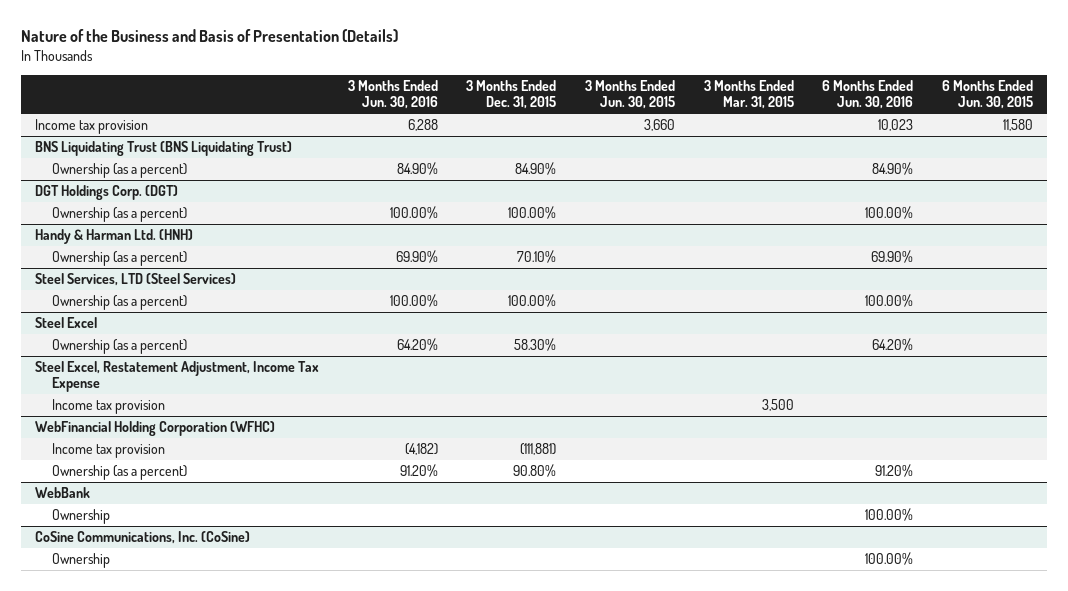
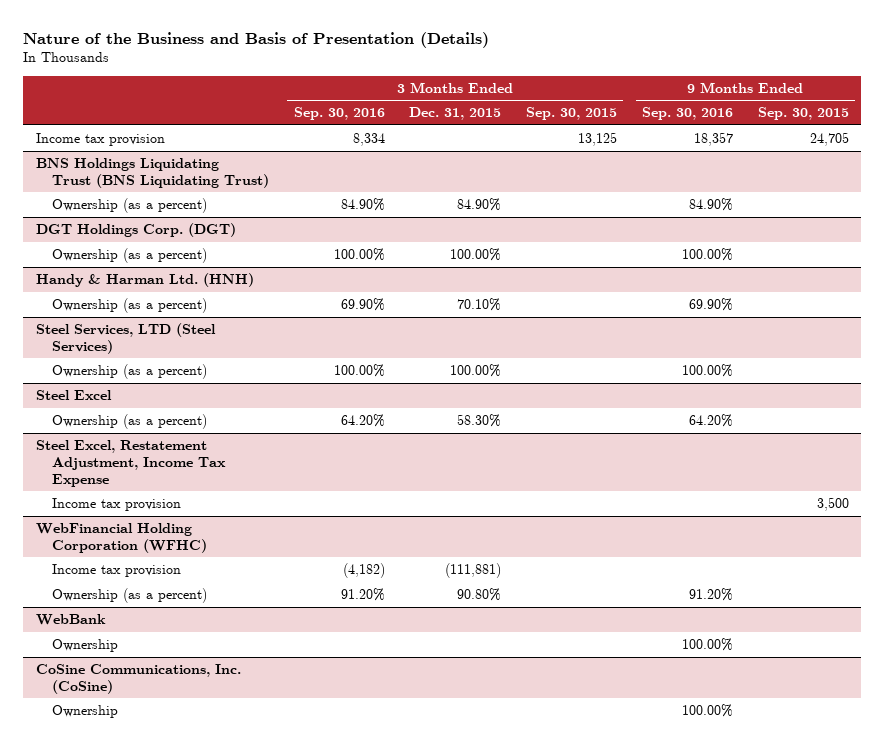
- | 3 Months Ended Jun. 30, 2016 | 3 Months Ended Dec. 31, 2015 | 3 Months Ended Jun. 30, 2015 | 3 Months Ended Mar. 31, 2015 | 6 Months Ended Jun. 30, 2016 | 6 Months Ended Jun. 30, 2015
+ | 3 Months Ended Sep. 30, 2016 | 3 Months Ended Dec. 31, 2015 | 3 Months Ended Sep. 30, 2015 | 9 Months Ended Sep. 30, 2016 | 9 Months Ended Sep. 30, 2015
- BNS Liquidating Trust (BNS Liquidating Trust)
+ BNS Holdings Liquidating Trust (BNS Liquidating Trust)

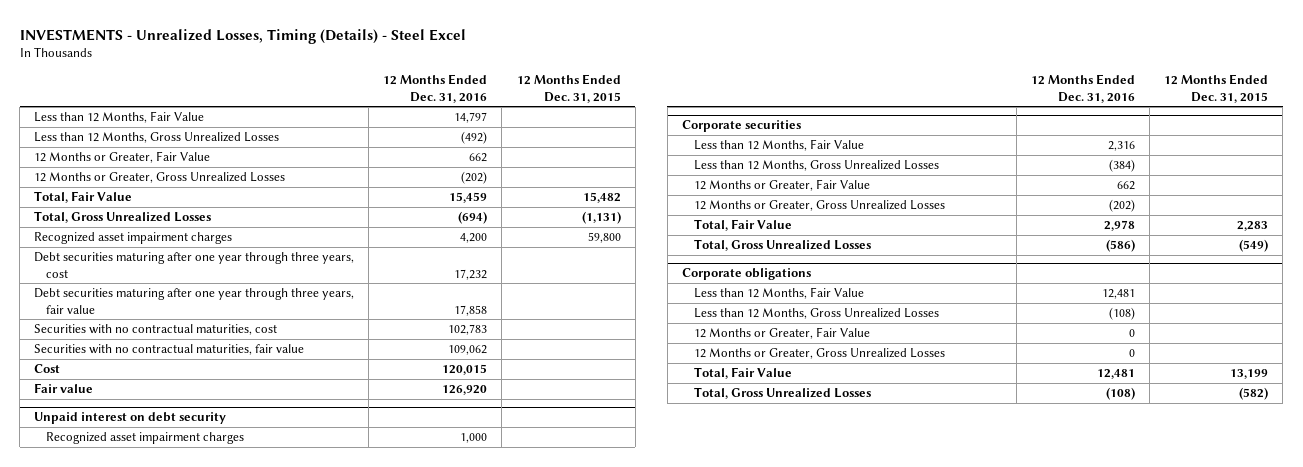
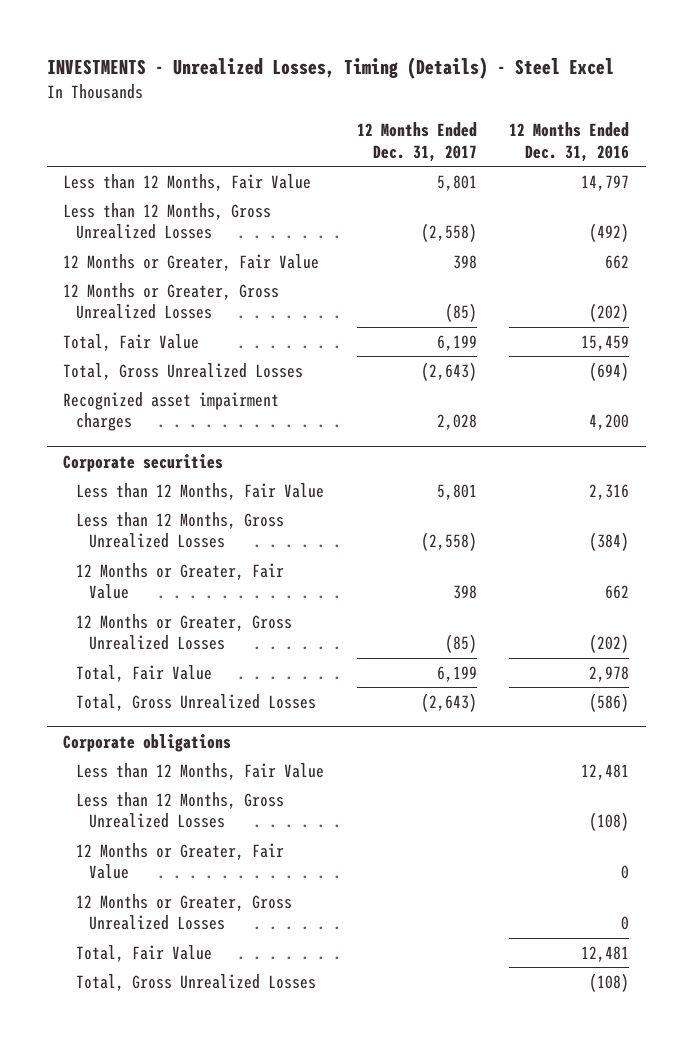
- | 12 Months Ended Dec. 31, 2016 | 12 Months Ended Dec. 31, 2015
+ | 12 Months Ended Dec. 31, 2017 | 12 Months Ended Dec. 31, 2016
- Debt securities maturing after one year through three years, cost | 17,232 |
- Debt securities maturing after one year through three years, fair value | 17,858 |
- Securities with no contractual maturities, cost | 102,783 |
- Securities with no contractual maturities, fair value | 109,062 |
- Cost | 120,015 |
- Fair value | 126,920 |
- Unpaid interest on debt security
- Recognized asset impairment charges | 1,000 |

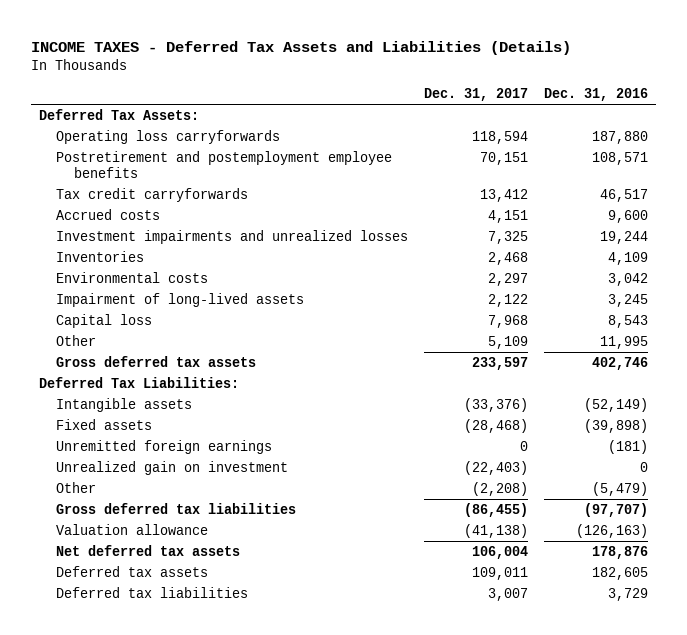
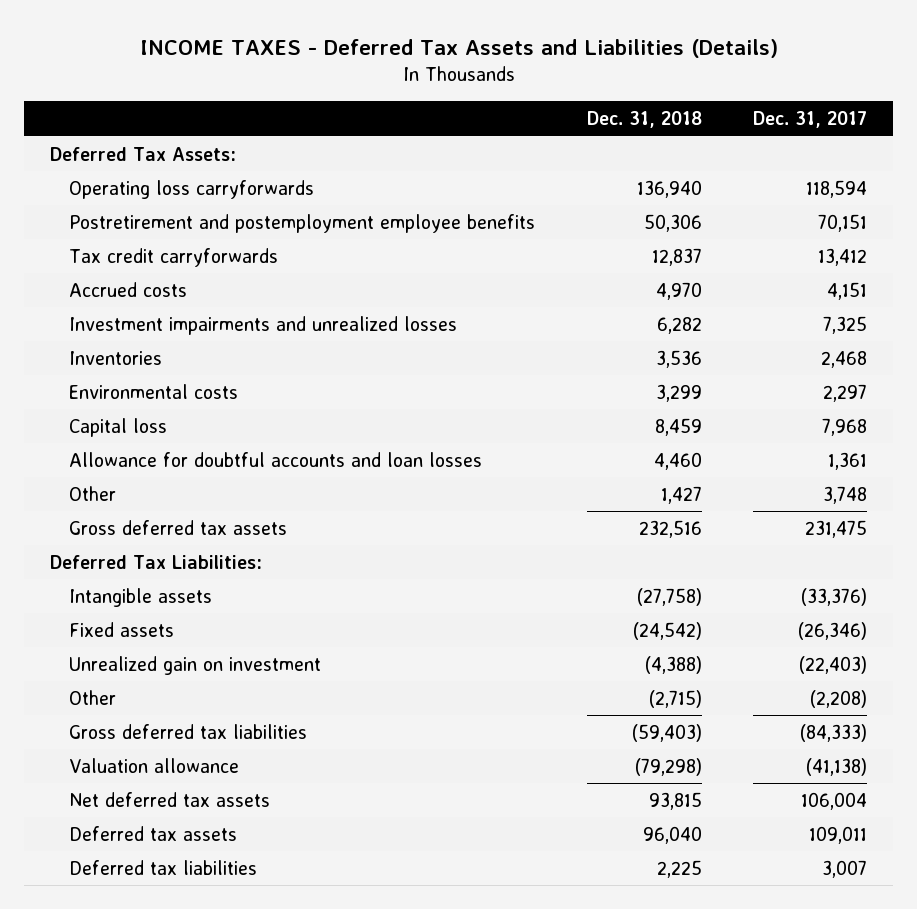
- | Dec. 31, 2017 | Dec. 31, 2016
+ | Dec. 31, 2018 | Dec. 31, 2017
- Impairment of long-lived assets | 2,122 | 3,245
- Other | 5,109 | 11,995
- Gross deferred tax assets | 233,597 | 402,746
+ Allowance for doubtful accounts and loan losses | 4,460 | 1,361
+ Other | 1,427 | 3,748
+ Gross deferred tax assets | 232,516 | 231,475
- Fixed assets | (28,468) | (39,898)
- Unremitted foreign earnings | 0 | (181)
+ Fixed assets | (24,542) | (26,346)
- Gross deferred tax liabilities | (86,455) | (97,707)
+ Gross deferred tax liabilities | (59,403) | (84,333)

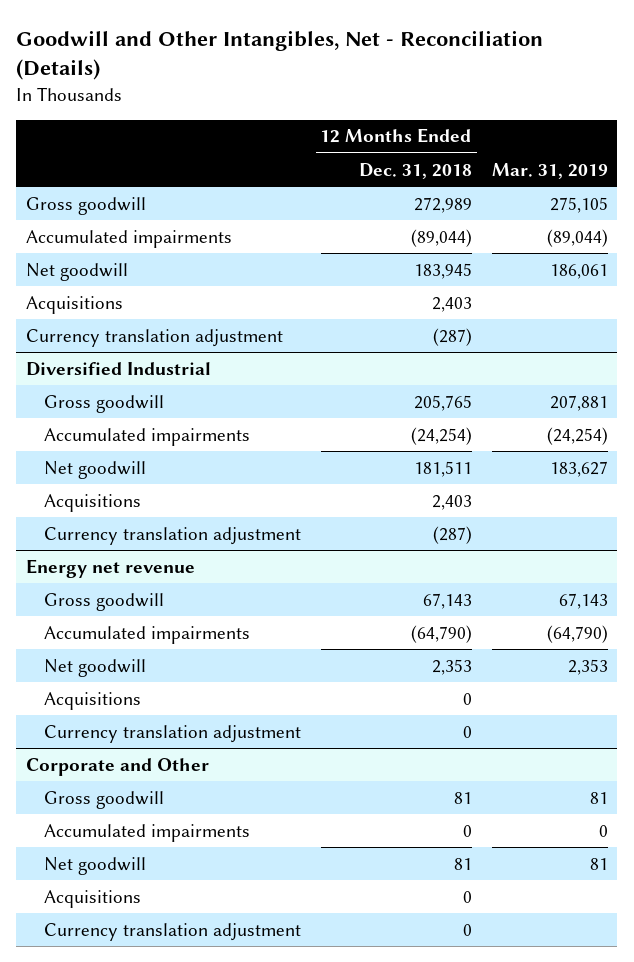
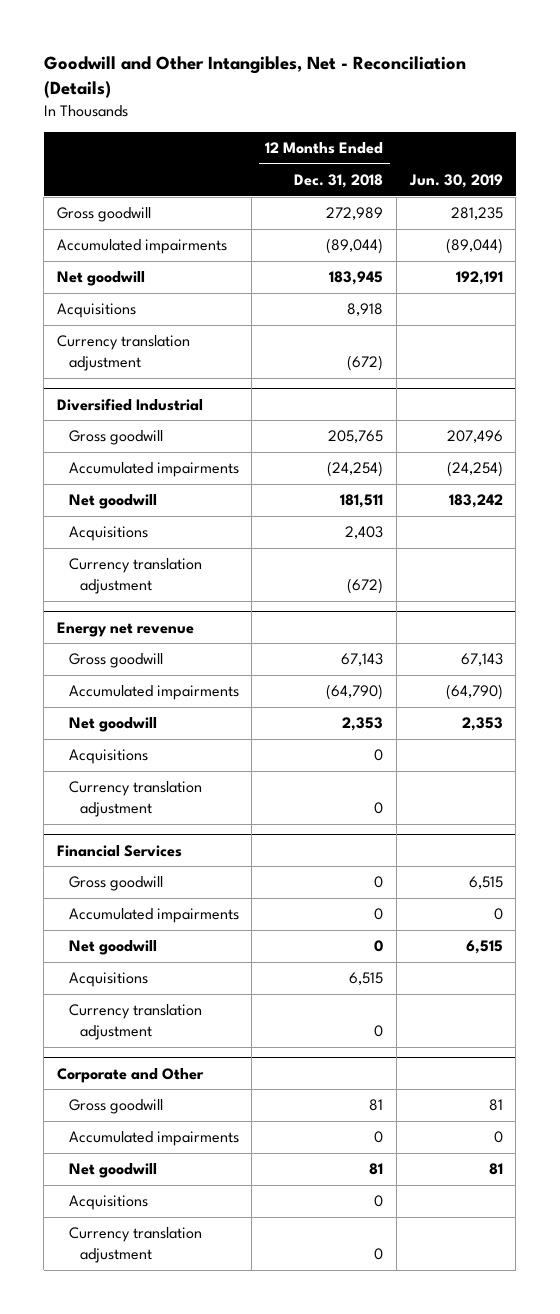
- | 12 Months Ended Dec. 31, 2018 | Mar. 31, 2019
+ | 12 Months Ended Dec. 31, 2018 | Jun. 30, 2019
- Acquisitions | 2,403 |
- Currency translation adjustment | (287) |
+ Acquisitions | 8,918 |
+ Currency translation adjustment | (672) |
@ Diversified Industrial
- Currency translation adjustment | (287) |
+ Currency translation adjustment | (672) |
+ Financial Services
+ Gross goodwill | 0 | 6,515
+ Accumulated impairments | 0 | 0
+ Net goodwill | 0 | 6,515
+ Acquisitions | 6,515 |
+ Currency translation adjustment | 0 |

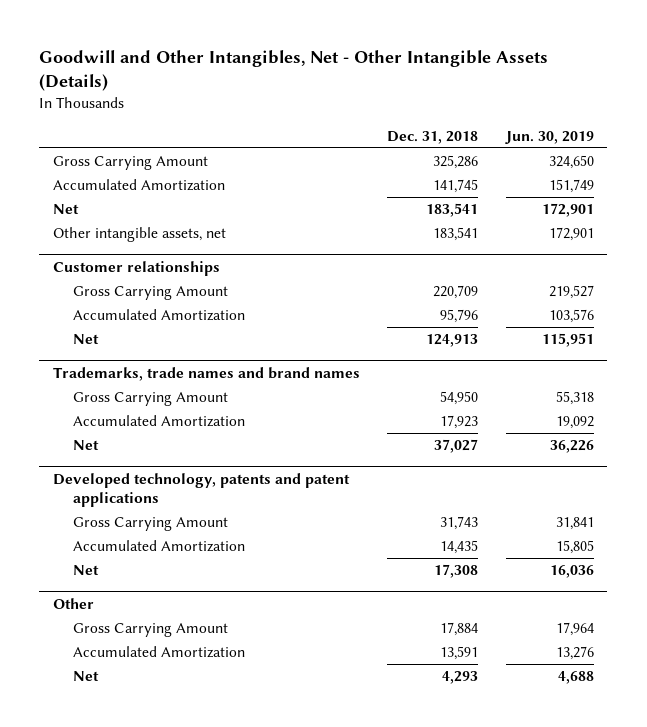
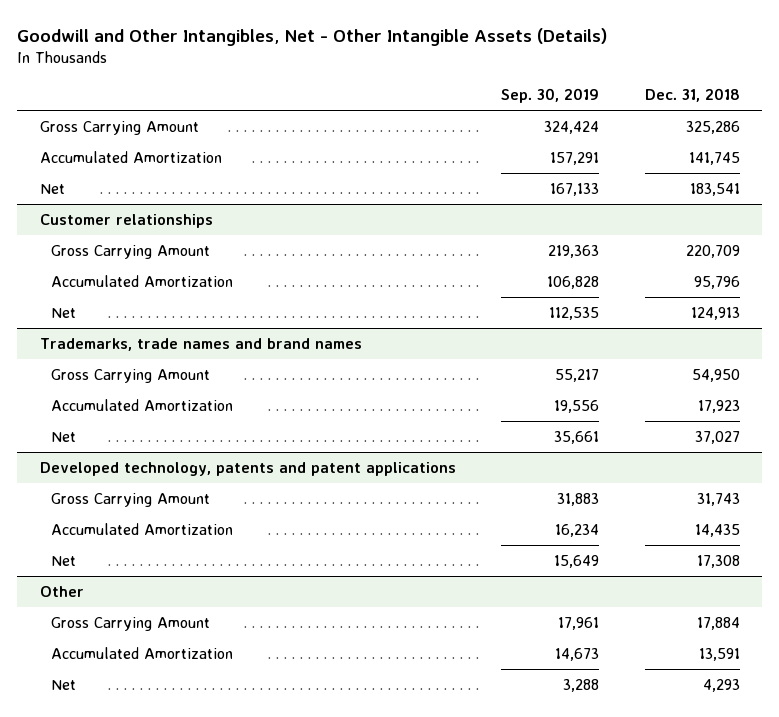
- | Dec. 31, 2018 | Jun. 30, 2019
+ | Sep. 30, 2019 | Dec. 31, 2018
- Other intangible assets, net | 183,541 | 172,901

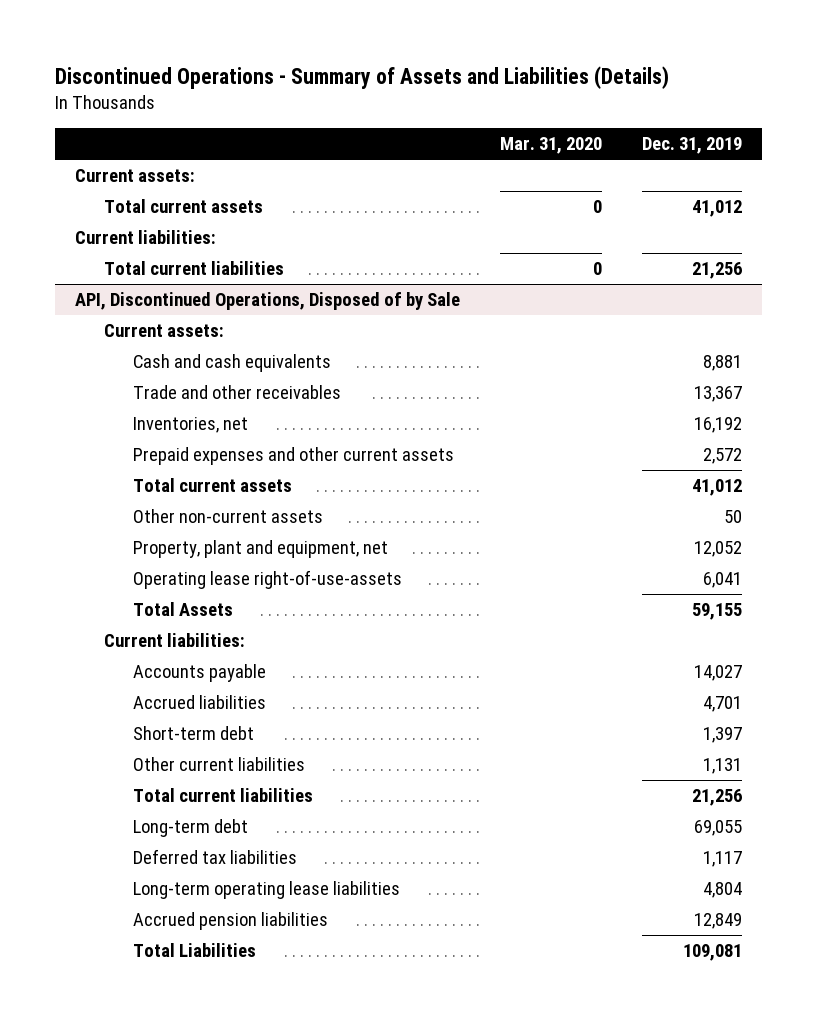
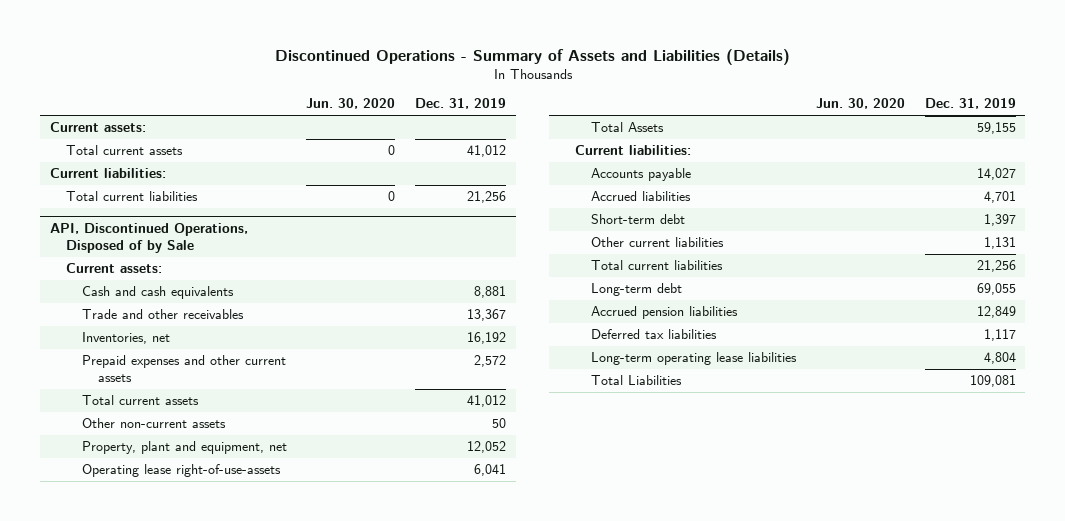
- | Mar. 31, 2020 | Dec. 31, 2019
+ | Jun. 30, 2020 | Dec. 31, 2019
@ API, Discontinued Operations, Disposed of by Sale
moved up: Accrued pension liabilities | | 12,849

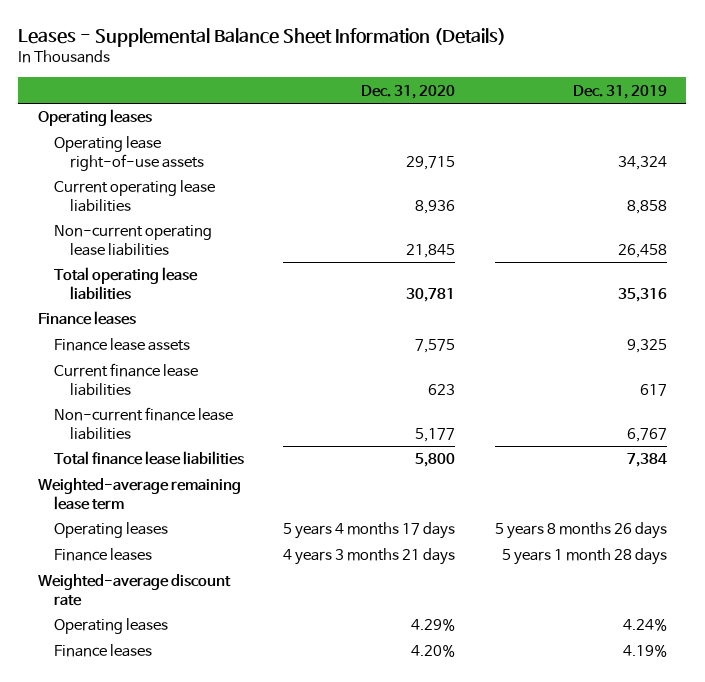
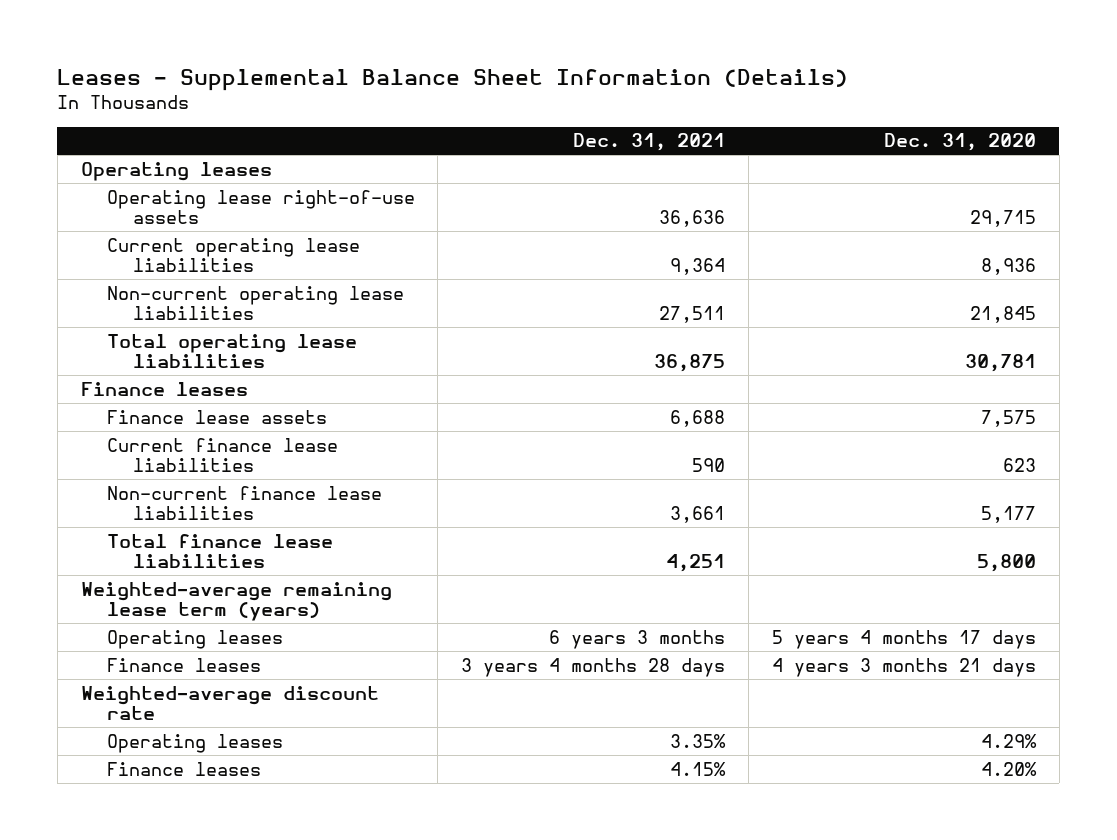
- | Dec. 31, 2020 | Dec. 31, 2019
+ | Dec. 31, 2021 | Dec. 31, 2020
- Weighted-average remaining lease term
+ Weighted-average remaining lease term (years)

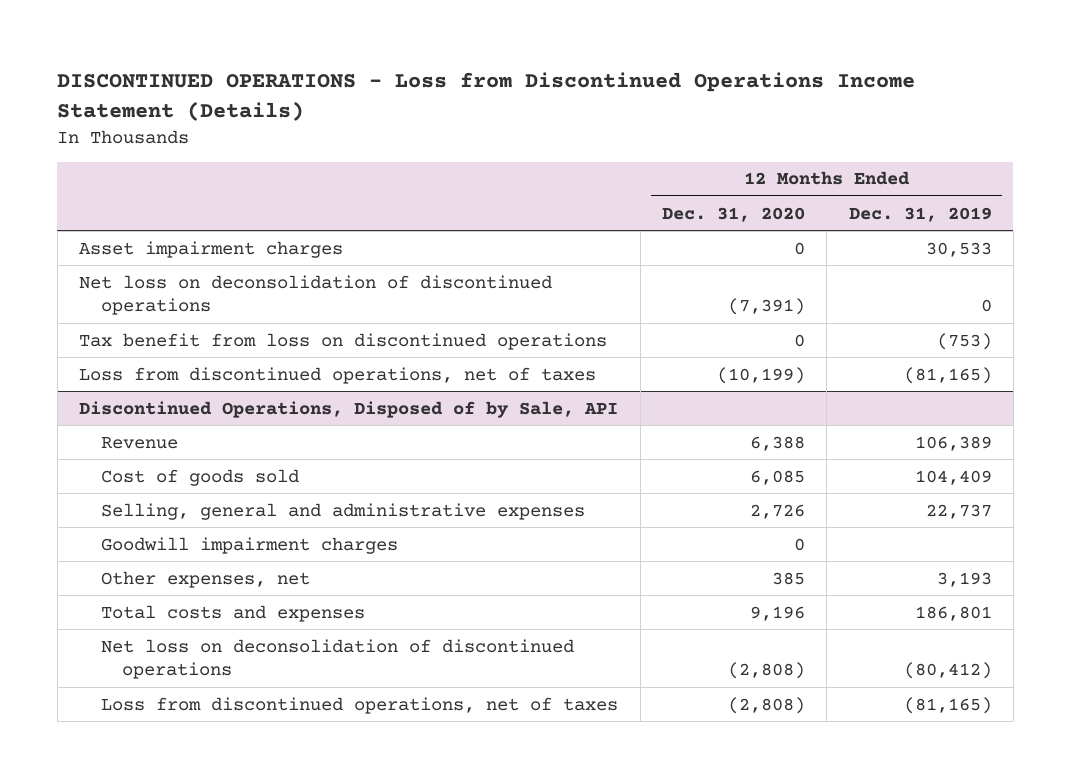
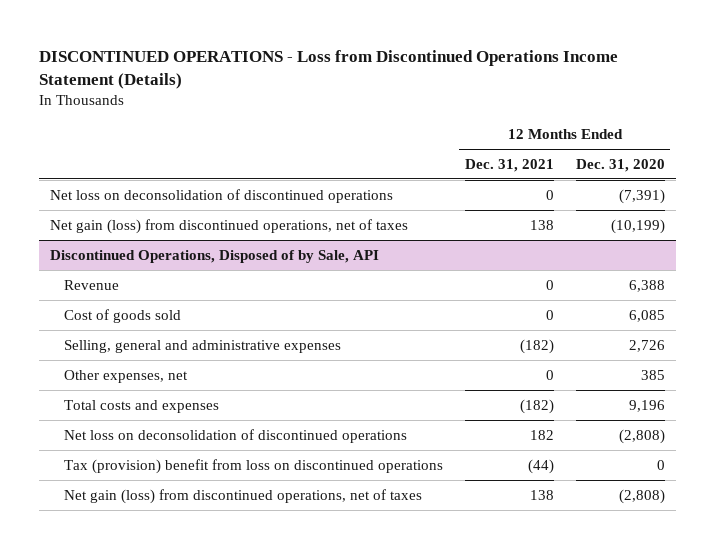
- | 12 Months Ended Dec. 31, 2020 | 12 Months Ended Dec. 31, 2019
+ | 12 Months Ended Dec. 31, 2021 | 12 Months Ended Dec. 31, 2020
- Asset impairment charges | 0 | 30,533
- Tax benefit from loss on discontinued operations | 0 | (753)
- Loss from discontinued operations, net of taxes | (10,199) | (81,165)
+ Net gain (loss) from discontinued operations, net of taxes | 138 | (10,199)
@ Discontinued Operations, Disposed of by Sale, API
- Goodwill impairment charges | 0 |
- Loss from discontinued operations, net of taxes | (2,808) | (81,165)
+ Tax (provision) benefit from loss on discontinued operations | (44) | 0
+ Net gain (loss) from discontinued operations, net of taxes | 138 | (2,808)

